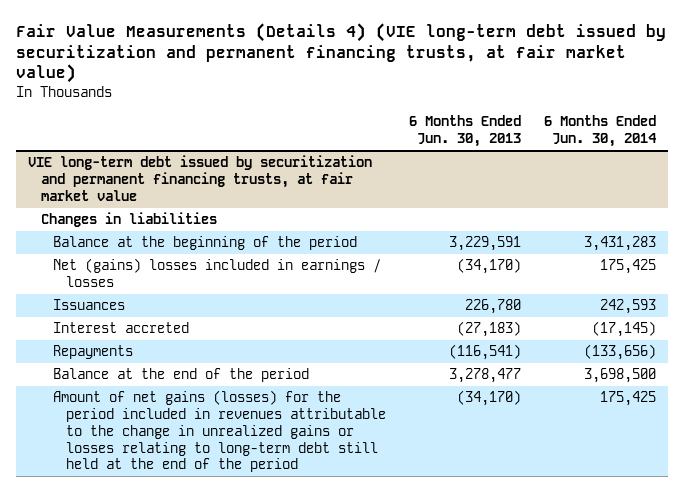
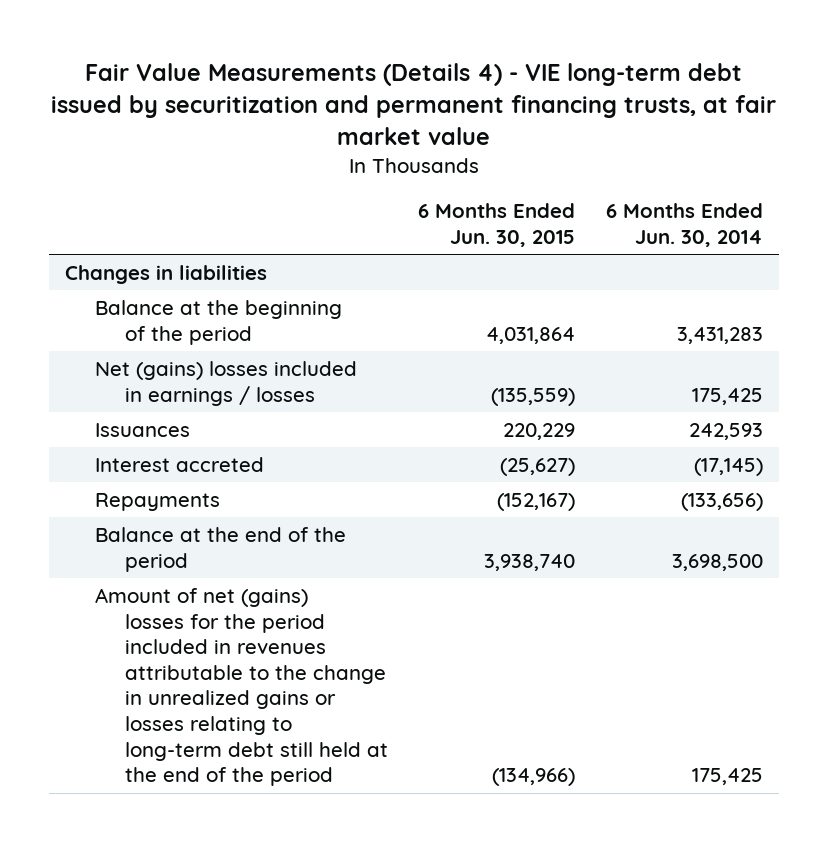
- Fair Value Measurements (Details 4) (VIE long-term debt issued by securitization and permanent financing trusts, at fair market value)
+ Fair Value Measurements (Details 4) - VIE long-term debt issued by securitization and permanent financing trusts, at fair market value
- | 6 Months Ended Jun. 30, 2013 | 6 Months Ended Jun. 30, 2014
+ | 6 Months Ended Jun. 30, 2015 | 6 Months Ended Jun. 30, 2014
- VIE long-term debt issued by securitization and permanent financing trusts, at fair market value
- Amount of net gains (losses) for the period included in revenues attributable to the change in unrealized gains or losses relating to long-term debt still held at the end of the period | (34,170) | 175,425
+ Amount of net (gains) losses for the period included in revenues attributable to the change in unrealized gains or losses relating to long-term debt still held at the end of the period | (134,966) | 175,425

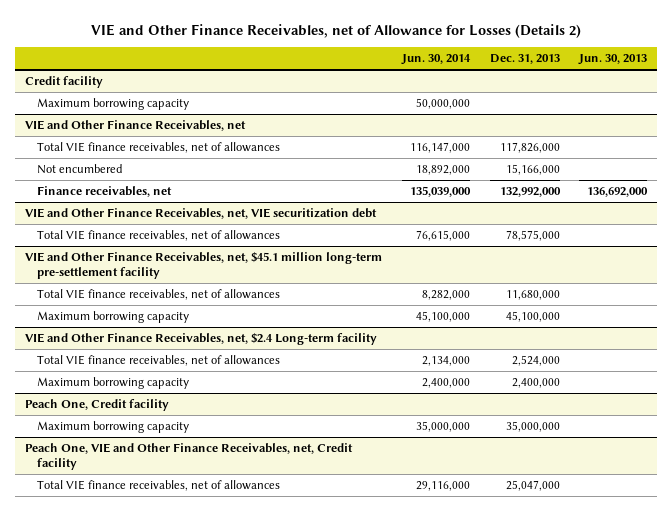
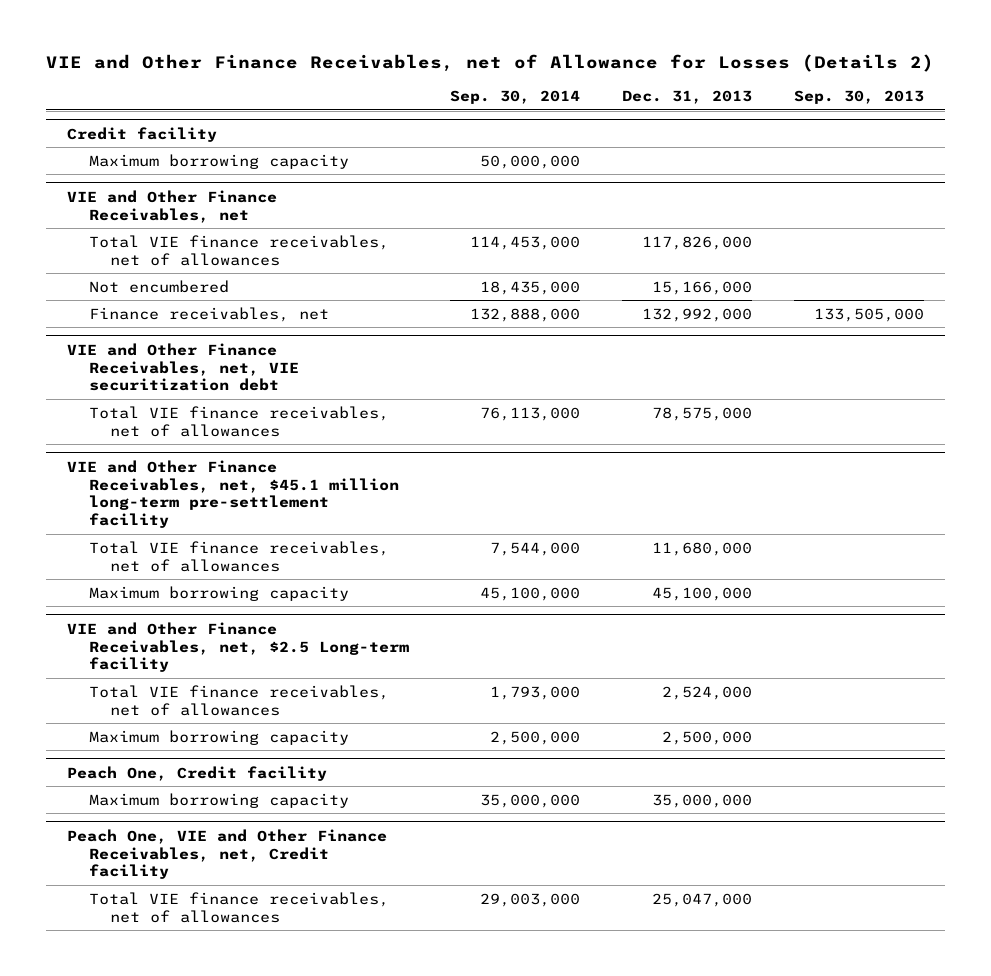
- | Jun. 30, 2014 | Dec. 31, 2013 | Jun. 30, 2013
+ | Sep. 30, 2014 | Dec. 31, 2013 | Sep. 30, 2013
- VIE and Other Finance Receivables, net, $2.4 Long-term facility
+ VIE and Other Finance Receivables, net, $2.5 Long-term facility
- Maximum borrowing capacity | 2,400,000 | 2,400,000 |
+ Maximum borrowing capacity | 2,500,000 | 2,500,000 |

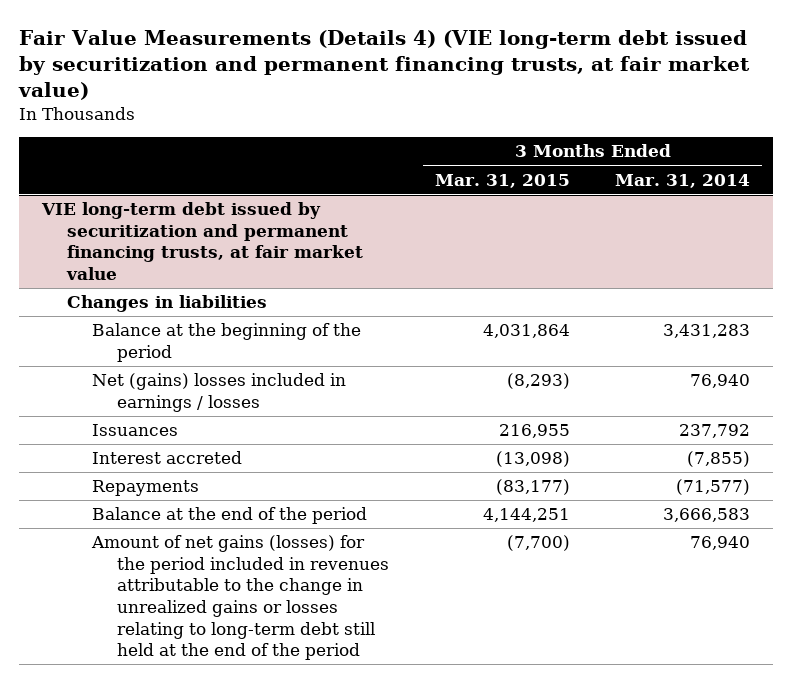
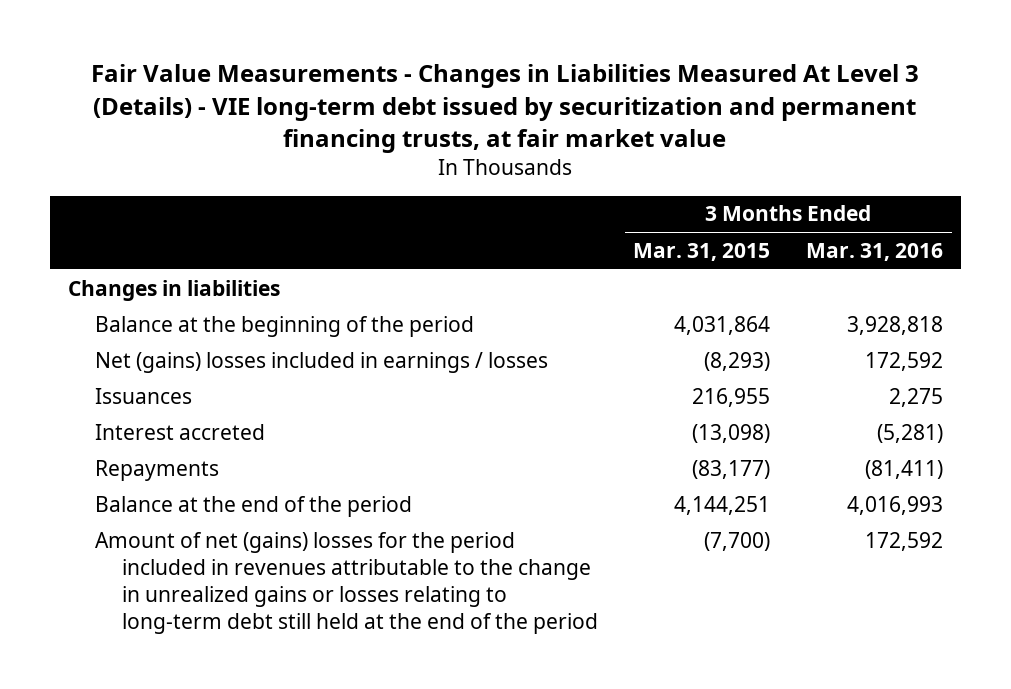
- Fair Value Measurements (Details 4) (VIE long-term debt issued by securitization and permanent financing trusts, at fair market value)
+ Fair Value Measurements - Changes in Liabilities Measured At Level 3 (Details) - VIE long-term debt issued by securitization and permanent financing trusts, at fair market value
- | 3 Months Ended Mar. 31, 2015 | 3 Months Ended Mar. 31, 2014
+ | 3 Months Ended Mar. 31, 2015 | 3 Months Ended Mar. 31, 2016
- VIE long-term debt issued by securitization and permanent financing trusts, at fair market value
- Amount of net gains (losses) for the period included in revenues attributable to the change in unrealized gains or losses relating to long-term debt still held at the end of the period | (7,700) | 76,940
+ Amount of net (gains) losses for the period included in revenues attributable to the change in unrealized gains or losses relating to long-term debt still held at the end of the period | (7,700) | 172,592

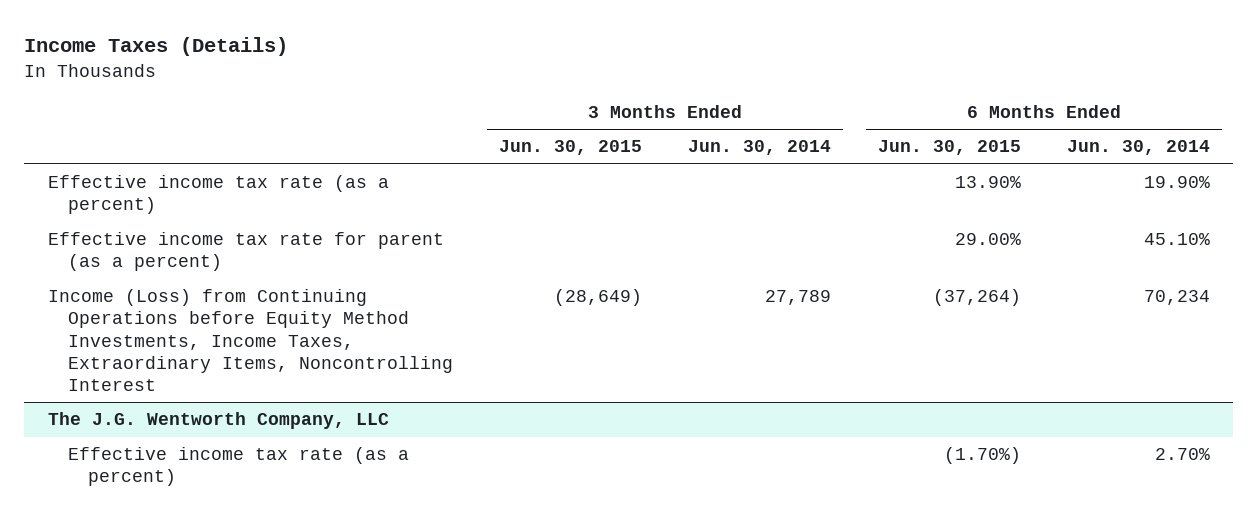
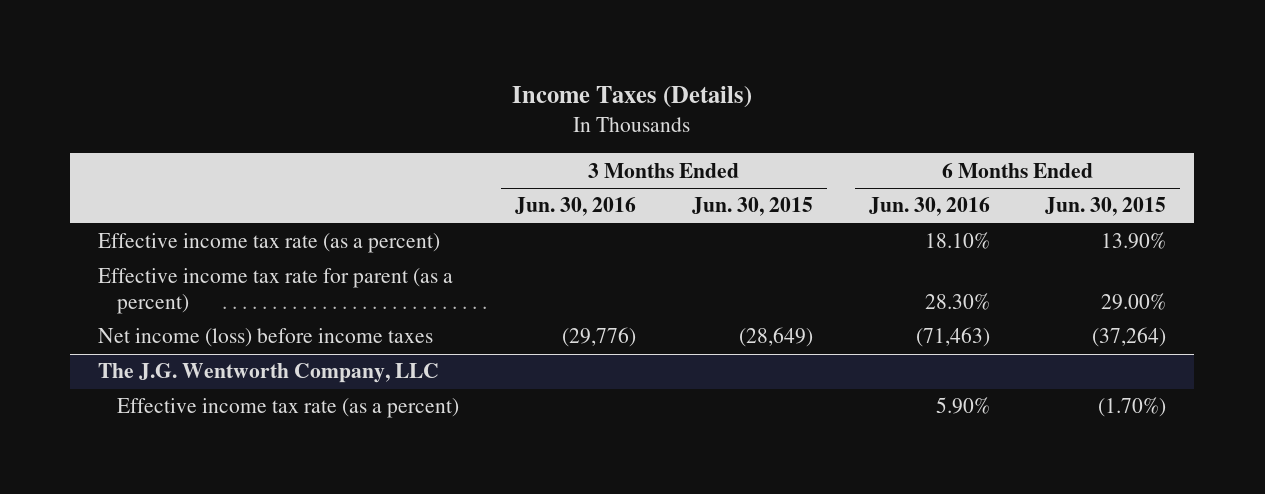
- | 3 Months Ended Jun. 30, 2015 | 3 Months Ended Jun. 30, 2014 | 6 Months Ended Jun. 30, 2015 | 6 Months Ended Jun. 30, 2014
+ | 3 Months Ended Jun. 30, 2016 | 3 Months Ended Jun. 30, 2015 | 6 Months Ended Jun. 30, 2016 | 6 Months Ended Jun. 30, 2015
- Income (Loss) from Continuing Operations before Equity Method Investments, Income Taxes, Extraordinary Items, Noncontrolling Interest | (28,649) | 27,789 | (37,264) | 70,234
+ Net income (loss) before income taxes | (29,776) | (28,649) | (71,463) | (37,264)

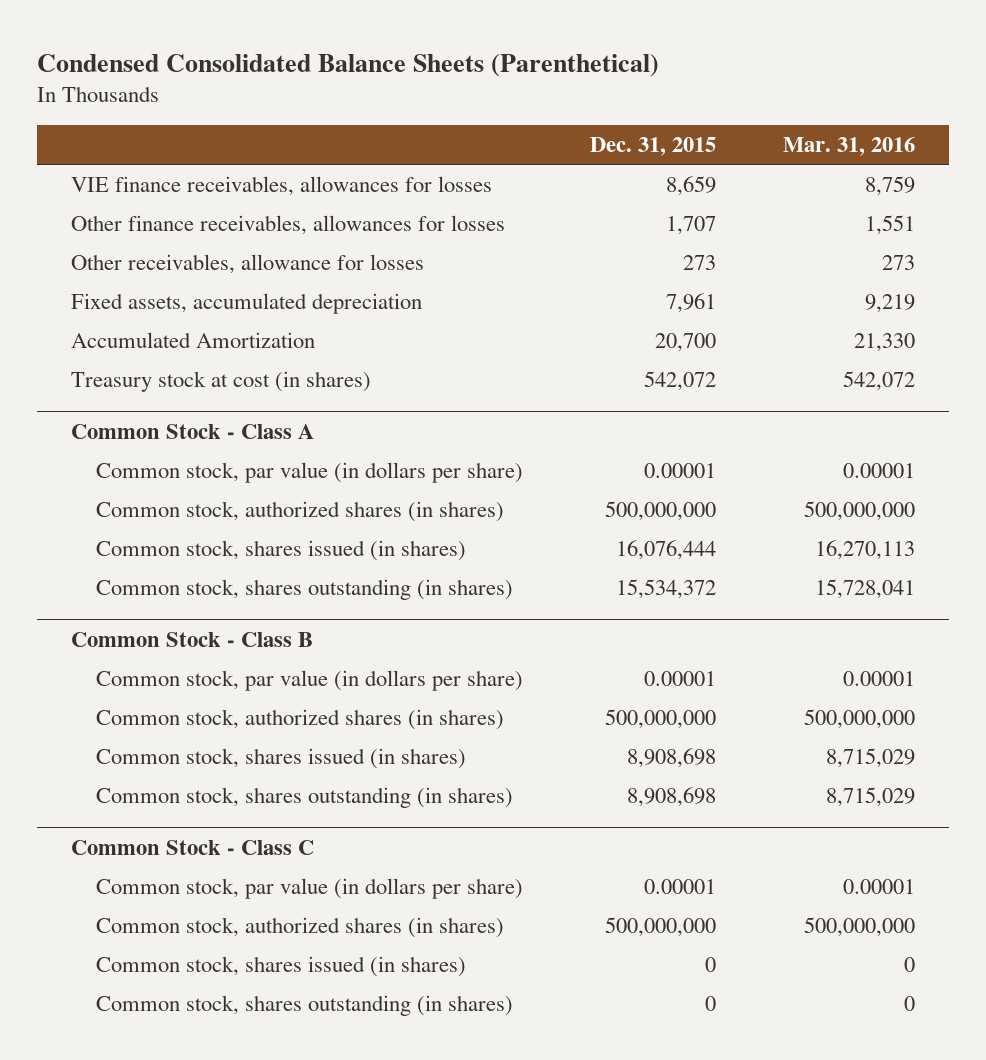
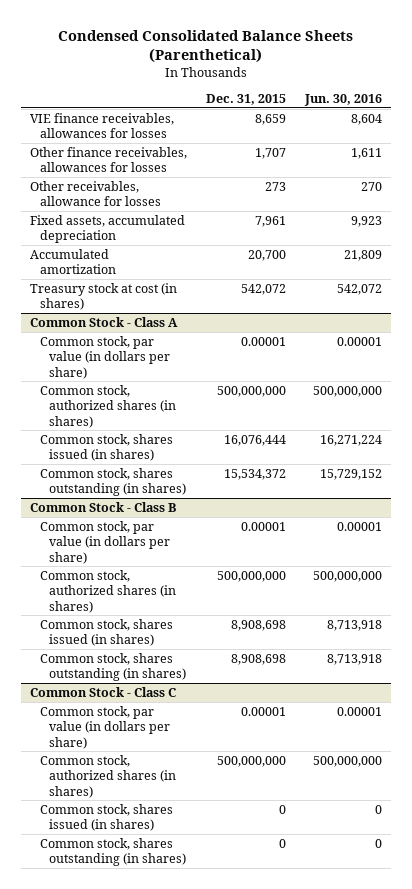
- | Dec. 31, 2015 | Mar. 31, 2016
+ | Dec. 31, 2015 | Jun. 30, 2016
- Accumulated Amortization | 20,700 | 21,330
+ Accumulated amortization | 20,700 | 21,809

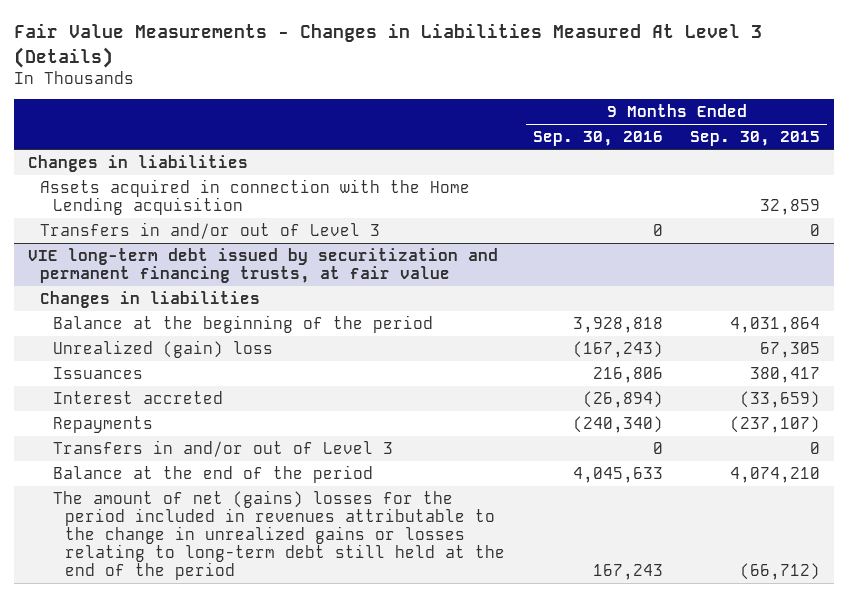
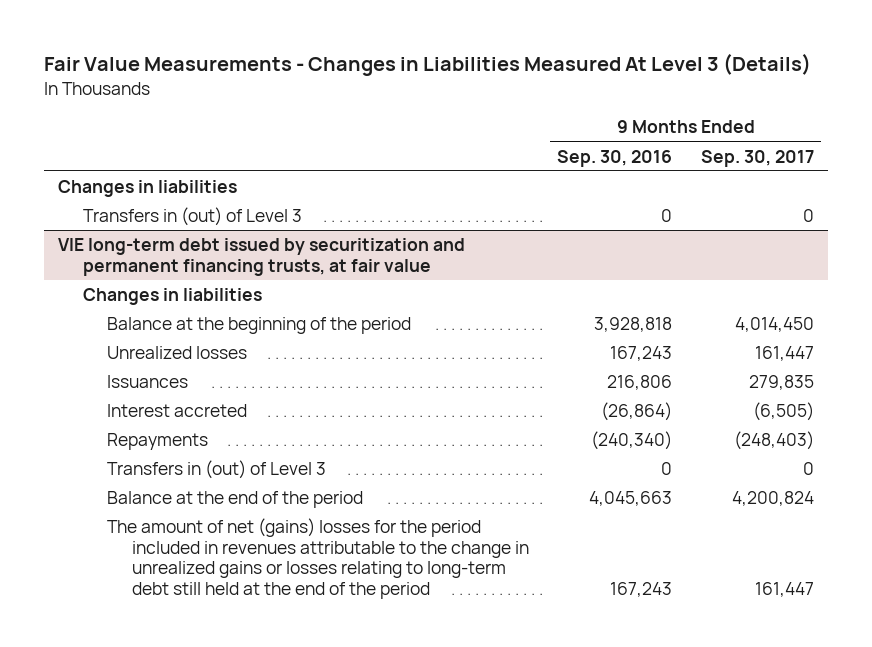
- | 9 Months Ended Sep. 30, 2016 | 9 Months Ended Sep. 30, 2015
+ | 9 Months Ended Sep. 30, 2016 | 9 Months Ended Sep. 30, 2017
- Assets acquired in connection with the Home Lending acquisition | | 32,859
- Transfers in and/or out of Level 3 | 0 | 0
+ Transfers in (out) of Level 3 | 0 | 0
@ VIE long-term debt issued by securitization and permanent financing trusts, at fair value
- Unrealized (gain) loss | (167,243) | 67,305
+ Unrealized losses | 167,243 | 161,447
- Interest accreted | (26,894) | (33,659)
+ Interest accreted | (26,864) | (6,505)
- Transfers in and/or out of Level 3 | 0 | 0
- Balance at the end of the period | 4,045,633 | 4,074,210
+ Transfers in (out) of Level 3 | 0 | 0
+ Balance at the end of the period | 4,045,663 | 4,200,824

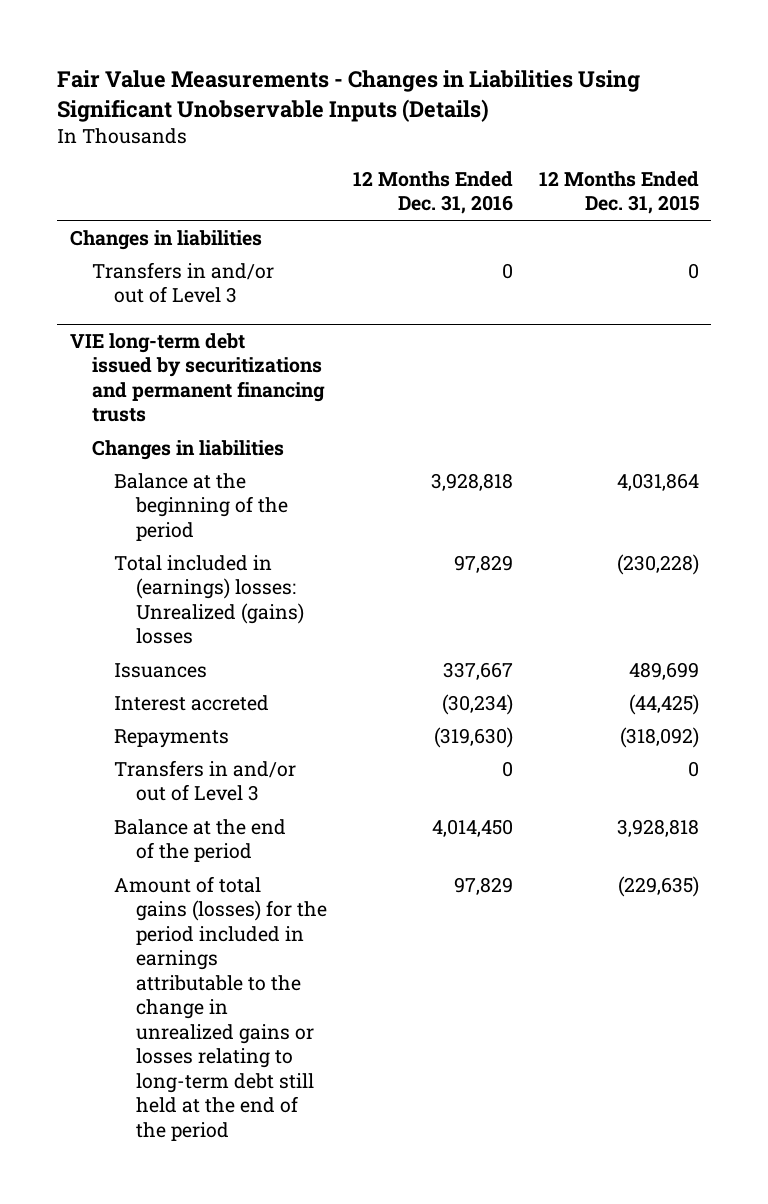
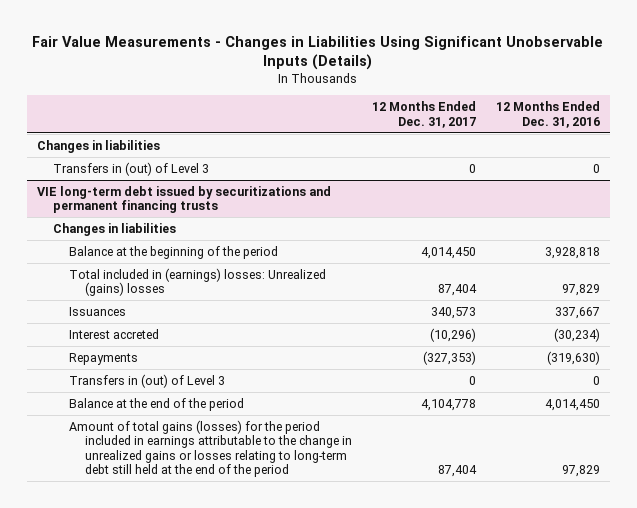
- | 12 Months Ended Dec. 31, 2016 | 12 Months Ended Dec. 31, 2015
+ | 12 Months Ended Dec. 31, 2017 | 12 Months Ended Dec. 31, 2016
- Transfers in and/or out of Level 3 | 0 | 0
+ Transfers in (out) of Level 3 | 0 | 0
@ VIE long-term debt issued by securitizations and permanent financing trusts
- Transfers in and/or out of Level 3 | 0 | 0
+ Transfers in (out) of Level 3 | 0 | 0

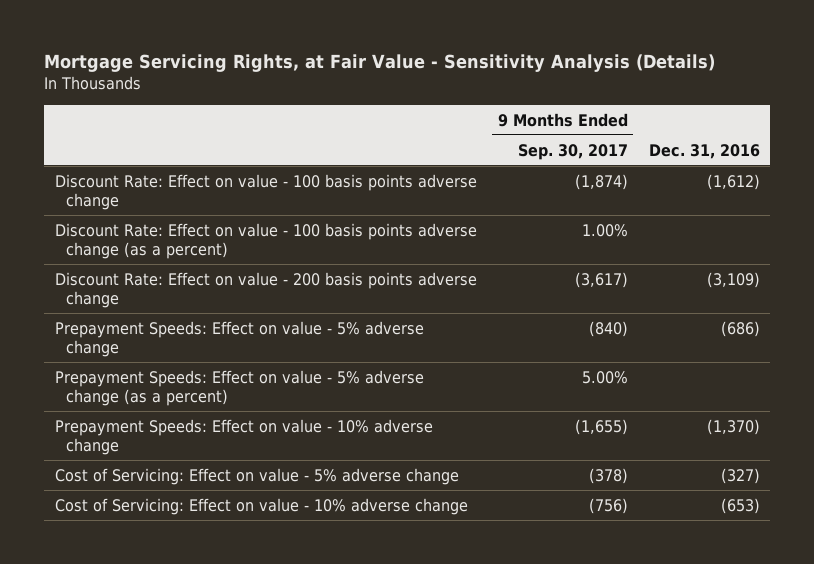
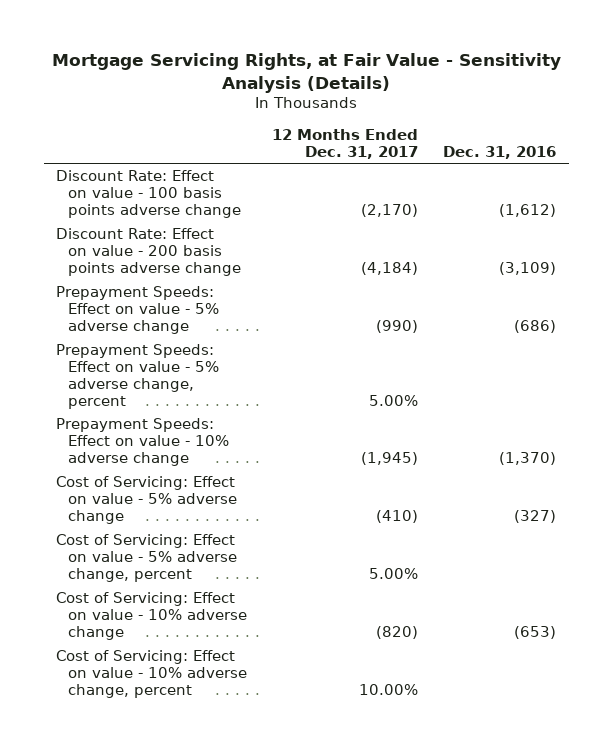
- | 9 Months Ended Sep. 30, 2017 | Dec. 31, 2016
+ | 12 Months Ended Dec. 31, 2017 | Dec. 31, 2016
- Discount Rate: Effect on value - 100 basis points adverse change (as a percent) | 1.00% |
- Prepayment Speeds: Effect on value - 5% adverse change (as a percent) | 5.00% |
+ Prepayment Speeds: Effect on value - 5% adverse change, percent | 5.00% |
+ Cost of Servicing: Effect on value - 5% adverse change, percent | 5.00% |
+ Cost of Servicing: Effect on value - 10% adverse change, percent | 10.00% |

